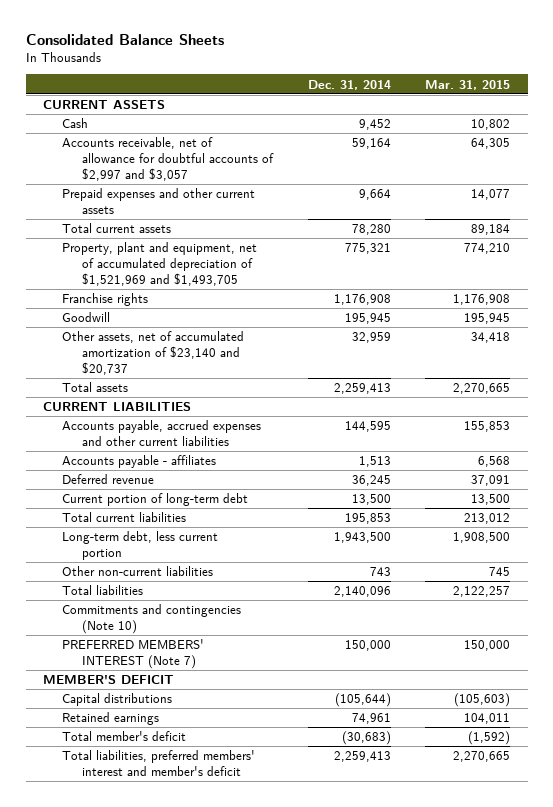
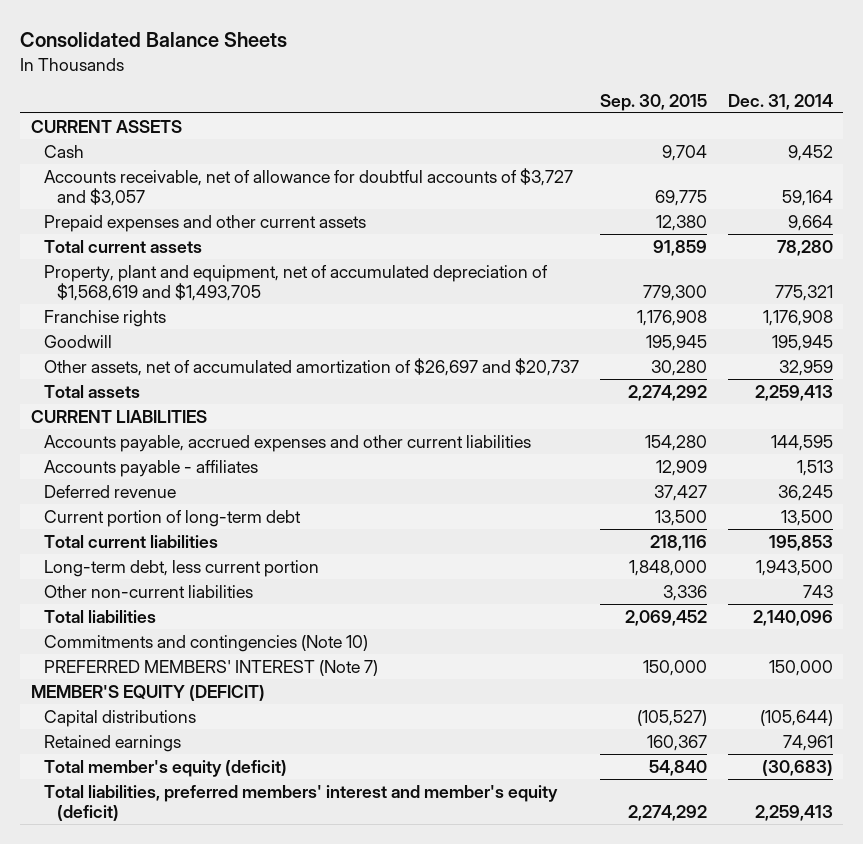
- | Dec. 31, 2014 | Mar. 31, 2015
+ | Sep. 30, 2015 | Dec. 31, 2014
- Accounts receivable, net of allowance for doubtful accounts of $2,997 and $3,057 | 59,164 | 64,305
+ Accounts receivable, net of allowance for doubtful accounts of $3,727 and $3,057 | 69,775 | 59,164
- Property, plant and equipment, net of accumulated depreciation of $1,521,969 and $1,493,705 | 775,321 | 774,210
+ Property, plant and equipment, net of accumulated depreciation of $1,568,619 and $1,493,705 | 779,300 | 775,321
- Other assets, net of accumulated amortization of $23,140 and $20,737 | 32,959 | 34,418
+ Other assets, net of accumulated amortization of $26,697 and $20,737 | 30,280 | 32,959
- MEMBER'S DEFICIT
+ MEMBER'S EQUITY (DEFICIT)
- Total member's deficit | (30,683) | (1,592)
- Total liabilities, preferred members' interest and member's deficit | 2,259,413 | 2,270,665
+ Total member's equity (deficit) | 54,840 | (30,683)
+ Total liabilities, preferred members' interest and member's equity (deficit) | 2,274,292 | 2,259,413

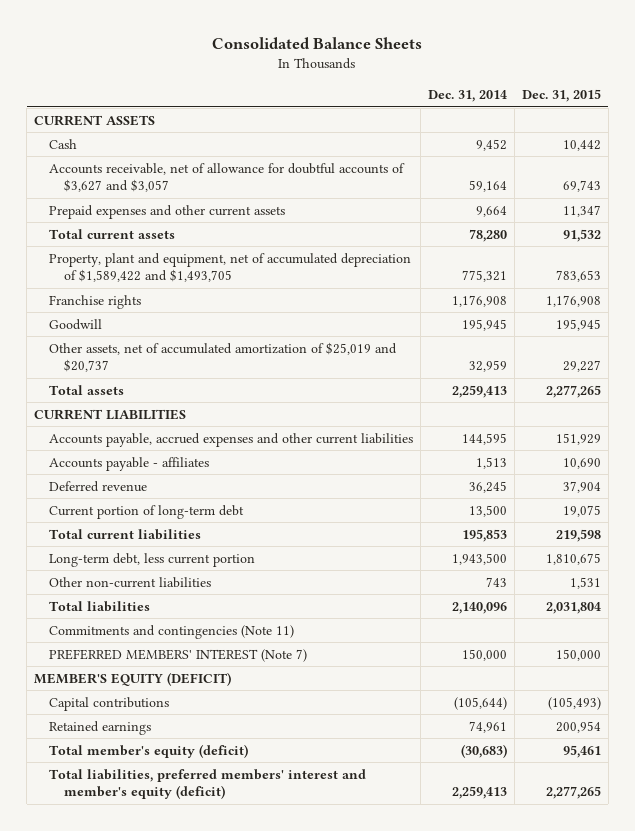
- | Sep. 30, 2015 | Dec. 31, 2014
+ | Dec. 31, 2014 | Dec. 31, 2015
- Accounts receivable, net of allowance for doubtful accounts of $3,727 and $3,057 | 69,775 | 59,164
+ Accounts receivable, net of allowance for doubtful accounts of $3,627 and $3,057 | 59,164 | 69,743
- Property, plant and equipment, net of accumulated depreciation of $1,568,619 and $1,493,705 | 779,300 | 775,321
+ Property, plant and equipment, net of accumulated depreciation of $1,589,422 and $1,493,705 | 775,321 | 783,653
- Other assets, net of accumulated amortization of $26,697 and $20,737 | 30,280 | 32,959
+ Other assets, net of accumulated amortization of $25,019 and $20,737 | 32,959 | 29,227
- Commitments and contingencies (Note 10)
+ Commitments and contingencies (Note 11)
- Capital distributions | (105,527) | (105,644)
+ Capital contributions | (105,644) | (105,493)

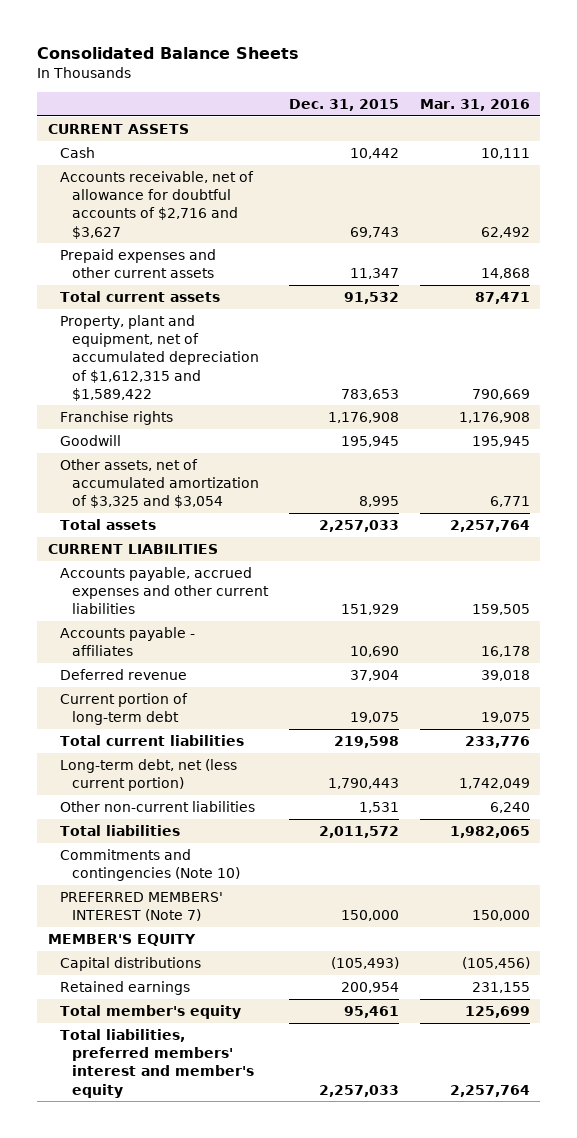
- | Dec. 31, 2014 | Dec. 31, 2015
+ | Dec. 31, 2015 | Mar. 31, 2016
- Accounts receivable, net of allowance for doubtful accounts of $3,627 and $3,057 | 59,164 | 69,743
+ Accounts receivable, net of allowance for doubtful accounts of $2,716 and $3,627 | 69,743 | 62,492
- Property, plant and equipment, net of accumulated depreciation of $1,589,422 and $1,493,705 | 775,321 | 783,653
+ Property, plant and equipment, net of accumulated depreciation of $1,612,315 and $1,589,422 | 783,653 | 790,669
- Other assets, net of accumulated amortization of $25,019 and $20,737 | 32,959 | 29,227
- Total assets | 2,259,413 | 2,277,265
+ Other assets, net of accumulated amortization of $3,325 and $3,054 | 8,995 | 6,771
+ Total assets | 2,257,033 | 2,257,764
- Long-term debt, less current portion | 1,943,500 | 1,810,675
+ Long-term debt, net (less current portion) | 1,790,443 | 1,742,049
- Total liabilities | 2,140,096 | 2,031,804
- Commitments and contingencies (Note 11)
+ Total liabilities | 2,011,572 | 1,982,065
+ Commitments and contingencies (Note 10)
- MEMBER'S EQUITY (DEFICIT)
- Capital contributions | (105,644) | (105,493)
+ MEMBER'S EQUITY
+ Capital distributions | (105,493) | (105,456)
- Total member's equity (deficit) | (30,683) | 95,461
- Total liabilities, preferred members' interest and member's equity (deficit) | 2,259,413 | 2,277,265
+ Total member's equity | 95,461 | 125,699
+ Total liabilities, preferred members' interest and member's equity | 2,257,033 | 2,257,764

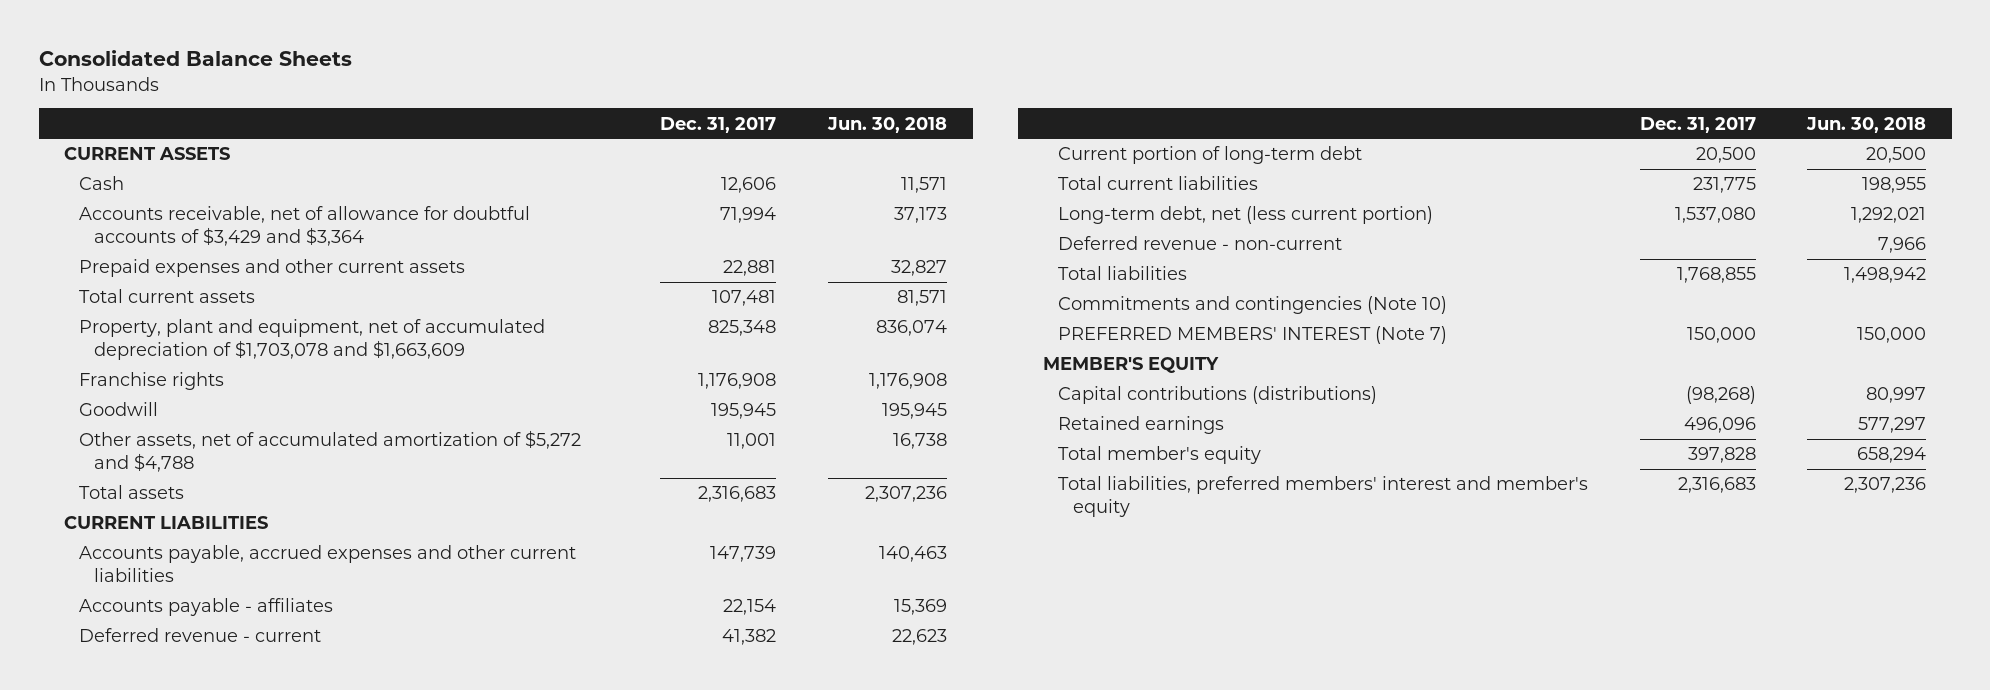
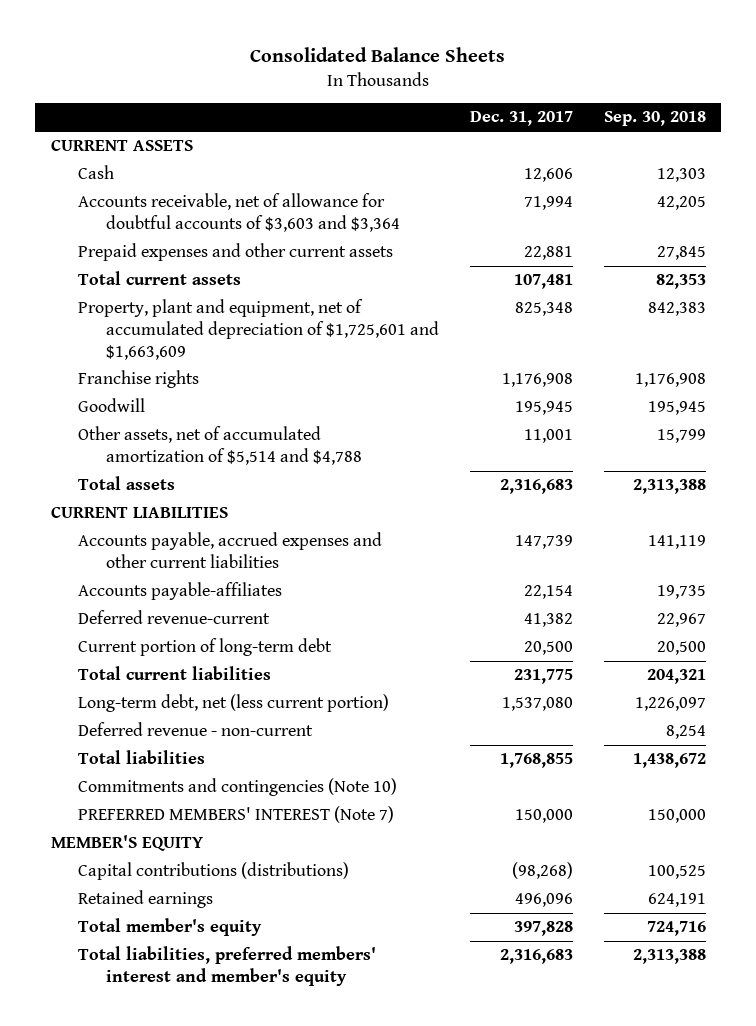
- | Dec. 31, 2017 | Jun. 30, 2018
+ | Dec. 31, 2017 | Sep. 30, 2018
- Accounts receivable, net of allowance for doubtful accounts of $3,429 and $3,364 | 71,994 | 37,173
+ Accounts receivable, net of allowance for doubtful accounts of $3,603 and $3,364 | 71,994 | 42,205
- Property, plant and equipment, net of accumulated depreciation of $1,703,078 and $1,663,609 | 825,348 | 836,074
+ Property, plant and equipment, net of accumulated depreciation of $1,725,601 and $1,663,609 | 825,348 | 842,383
- Other assets, net of accumulated amortization of $5,272 and $4,788 | 11,001 | 16,738
+ Other assets, net of accumulated amortization of $5,514 and $4,788 | 11,001 | 15,799
- Accounts payable - affiliates | 22,154 | 15,369
- Deferred revenue - current | 41,382 | 22,623
+ Accounts payable-affiliates | 22,154 | 19,735
+ Deferred revenue-current | 41,382 | 22,967

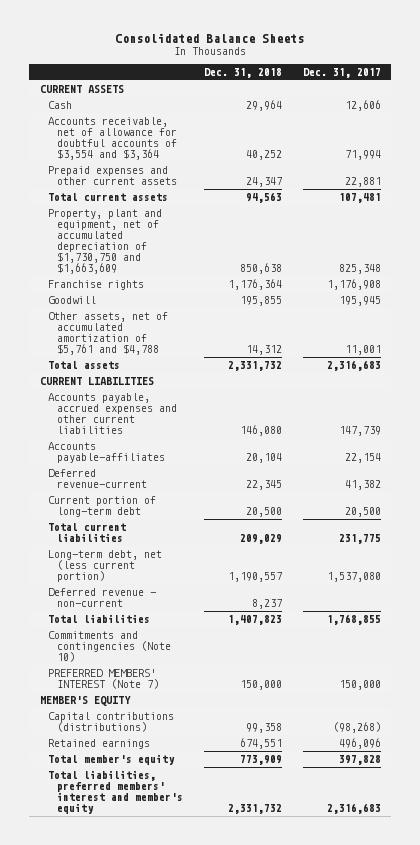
- | Dec. 31, 2017 | Sep. 30, 2018
+ | Dec. 31, 2018 | Dec. 31, 2017
- Accounts receivable, net of allowance for doubtful accounts of $3,603 and $3,364 | 71,994 | 42,205
+ Accounts receivable, net of allowance for doubtful accounts of $3,554 and $3,364 | 40,252 | 71,994
- Property, plant and equipment, net of accumulated depreciation of $1,725,601 and $1,663,609 | 825,348 | 842,383
+ Property, plant and equipment, net of accumulated depreciation of $1,730,750 and $1,663,609 | 850,638 | 825,348
- Other assets, net of accumulated amortization of $5,514 and $4,788 | 11,001 | 15,799
+ Other assets, net of accumulated amortization of $5,761 and $4,788 | 14,312 | 11,001

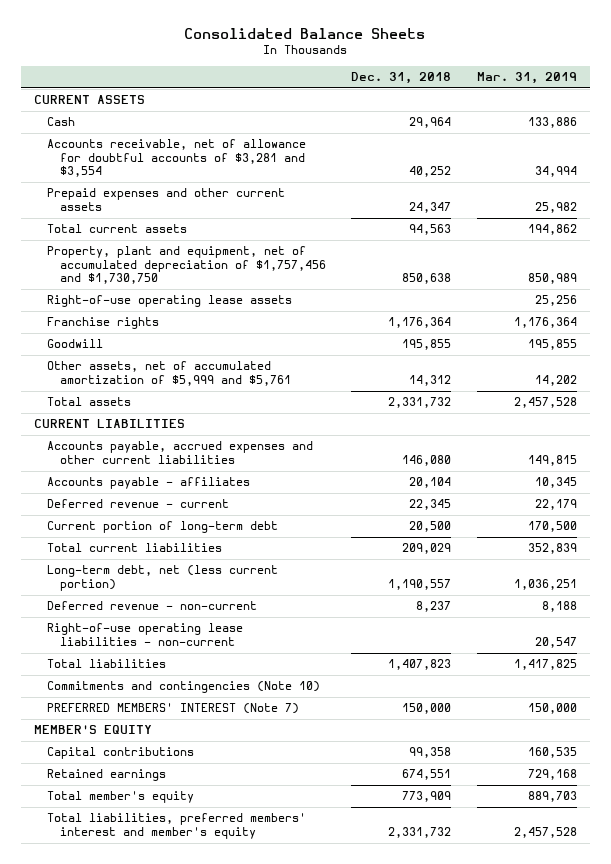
- | Dec. 31, 2018 | Dec. 31, 2017
+ | Dec. 31, 2018 | Mar. 31, 2019
- Accounts receivable, net of allowance for doubtful accounts of $3,554 and $3,364 | 40,252 | 71,994
+ Accounts receivable, net of allowance for doubtful accounts of $3,281 and $3,554 | 40,252 | 34,994
- Property, plant and equipment, net of accumulated depreciation of $1,730,750 and $1,663,609 | 850,638 | 825,348
+ Property, plant and equipment, net of accumulated depreciation of $1,757,456 and $1,730,750 | 850,638 | 850,989
+ Right-of-use operating lease assets | | 25,256
- Other assets, net of accumulated amortization of $5,761 and $4,788 | 14,312 | 11,001
+ Other assets, net of accumulated amortization of $5,999 and $5,761 | 14,312 | 14,202
- Accounts payable-affiliates | 20,104 | 22,154
- Deferred revenue-current | 22,345 | 41,382
+ Accounts payable - affiliates | 20,104 | 10,345
+ Deferred revenue - current | 22,345 | 22,179
+ Right-of-use operating lease liabilities - non-current | | 20,547
- Capital contributions (distributions) | 99,358 | (98,268)
+ Capital contributions | 99,358 | 160,535

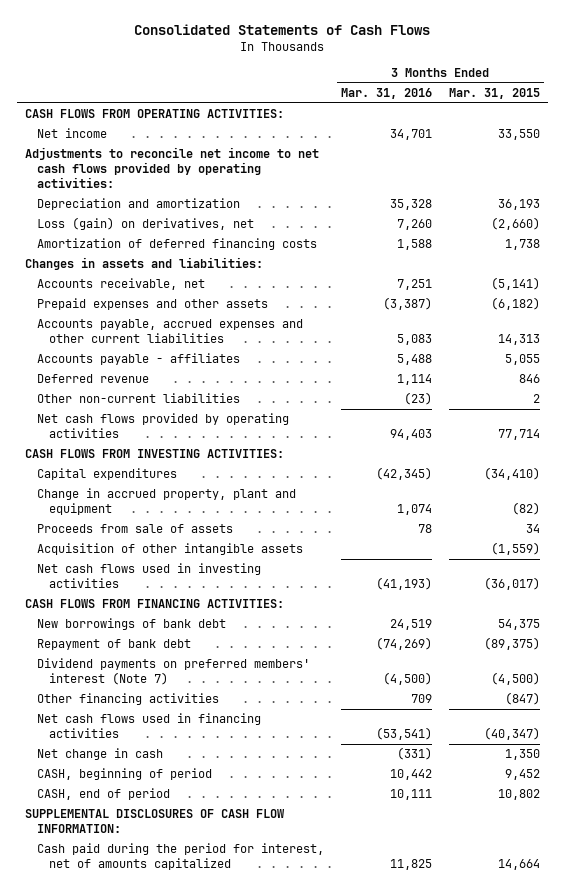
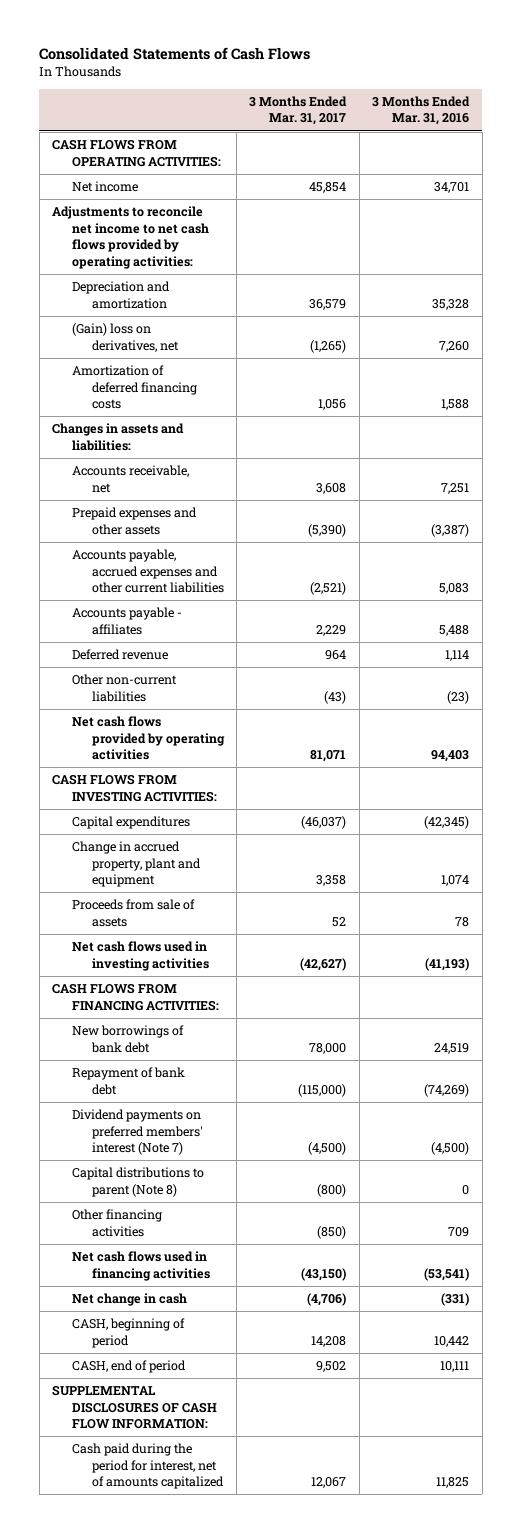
- | 3 Months Ended Mar. 31, 2016 | 3 Months Ended Mar. 31, 2015
+ | 3 Months Ended Mar. 31, 2017 | 3 Months Ended Mar. 31, 2016
- Loss (gain) on derivatives, net | 7,260 | (2,660)
+ (Gain) loss on derivatives, net | (1,265) | 7,260
- Acquisition of other intangible assets | | (1,559)
+ Capital distributions to parent (Note 8) | (800) | 0

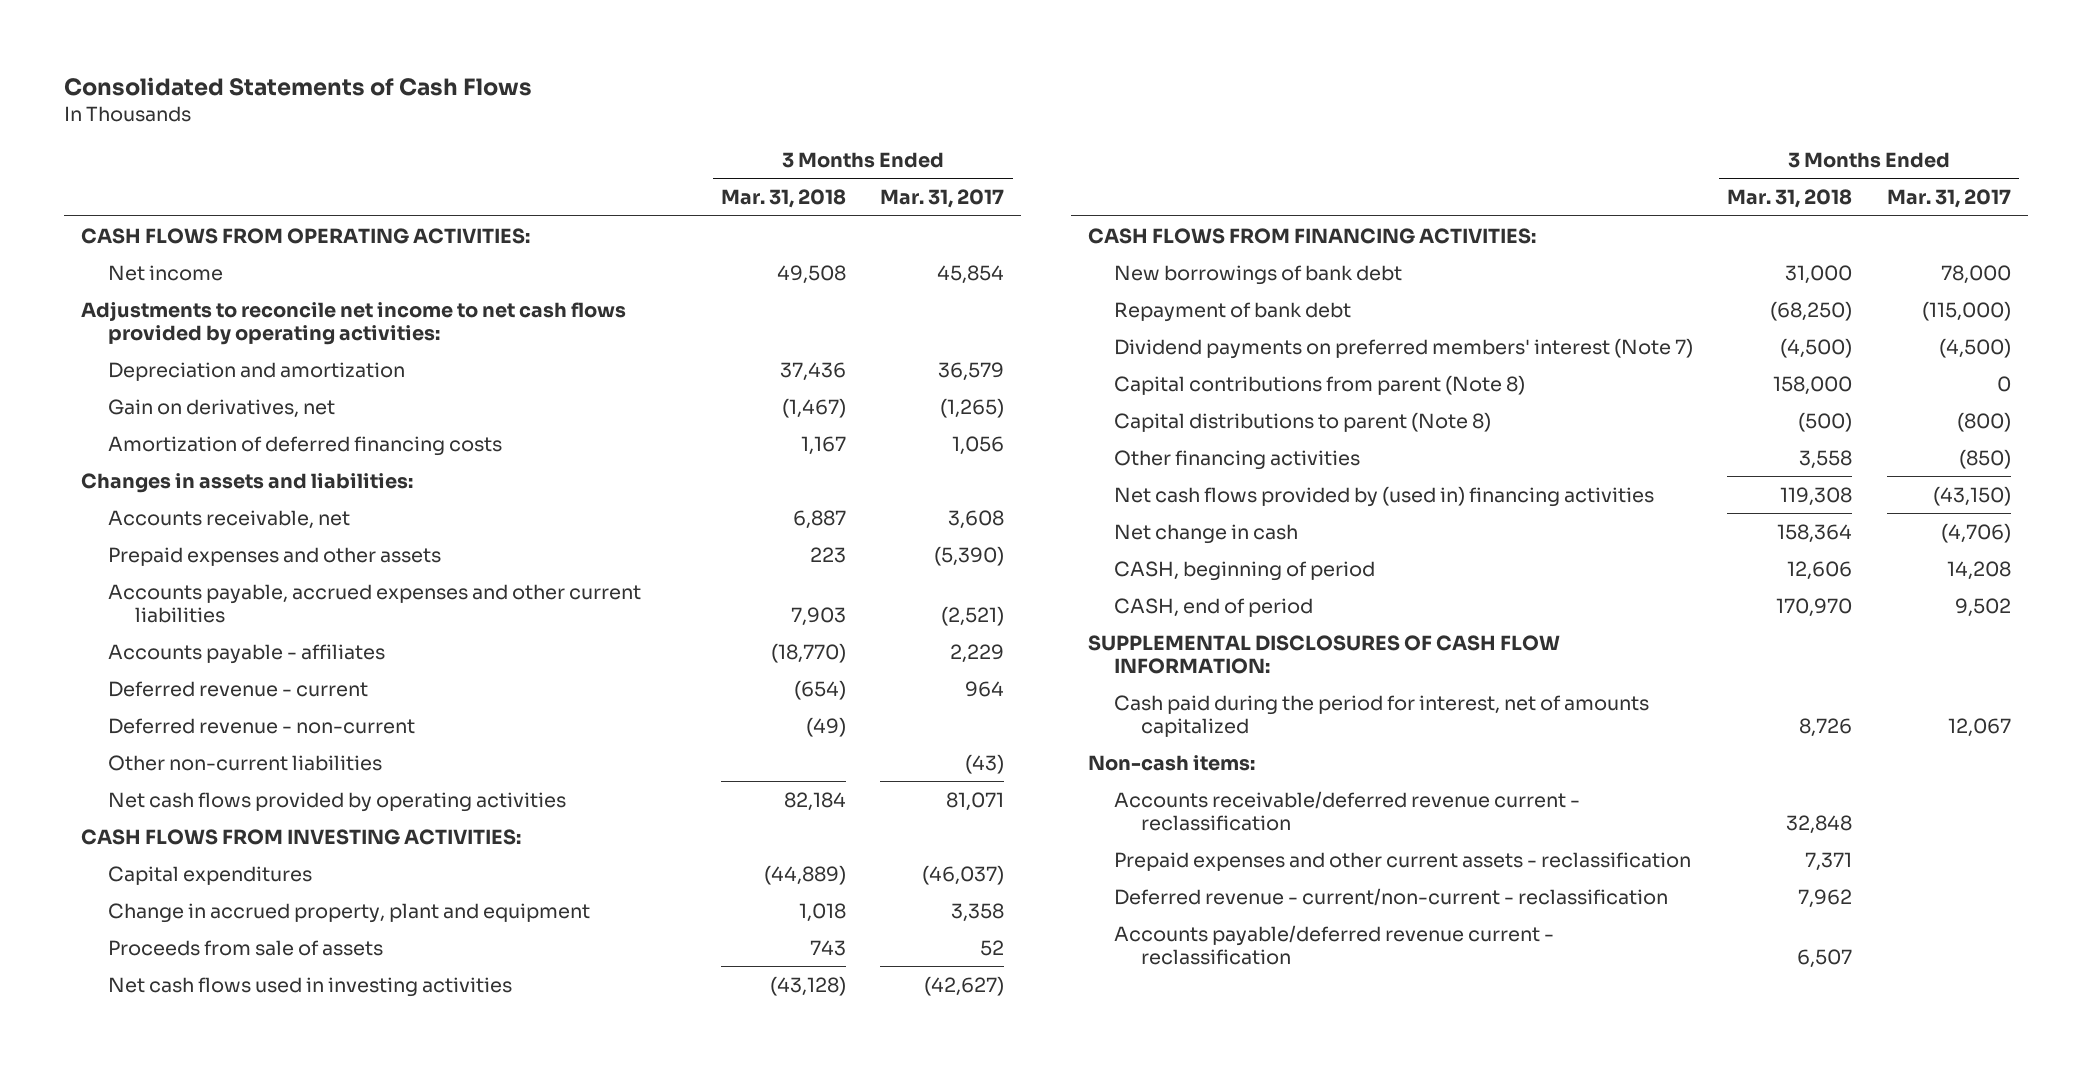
- | 3 Months Ended Mar. 31, 2017 | 3 Months Ended Mar. 31, 2016
+ | 3 Months Ended Mar. 31, 2018 | 3 Months Ended Mar. 31, 2017
- (Gain) loss on derivatives, net | (1,265) | 7,260
+ Gain on derivatives, net | (1,467) | (1,265)
- Deferred revenue | 964 | 1,114
+ Deferred revenue - current | (654) | 964
+ Deferred revenue - non-current | (49) |
+ Capital contributions from parent (Note 8) | 158,000 | 0
- Net cash flows used in financing activities | (43,150) | (53,541)
+ Net cash flows provided by (used in) financing activities | 119,308 | (43,150)
+ Non-cash items:
+ Accounts receivable/deferred revenue current - reclassification | 32,848 |
+ Prepaid expenses and other current assets - reclassification | 7,371 |
+ Deferred revenue - current/non-current - reclassification | 7,962 |
+ Accounts payable/deferred revenue current - reclassification | 6,507 |

